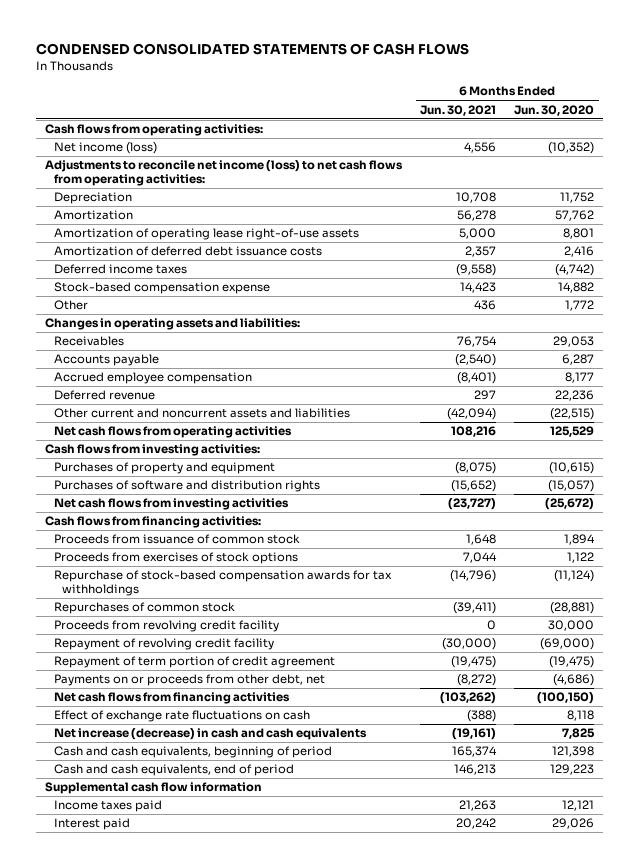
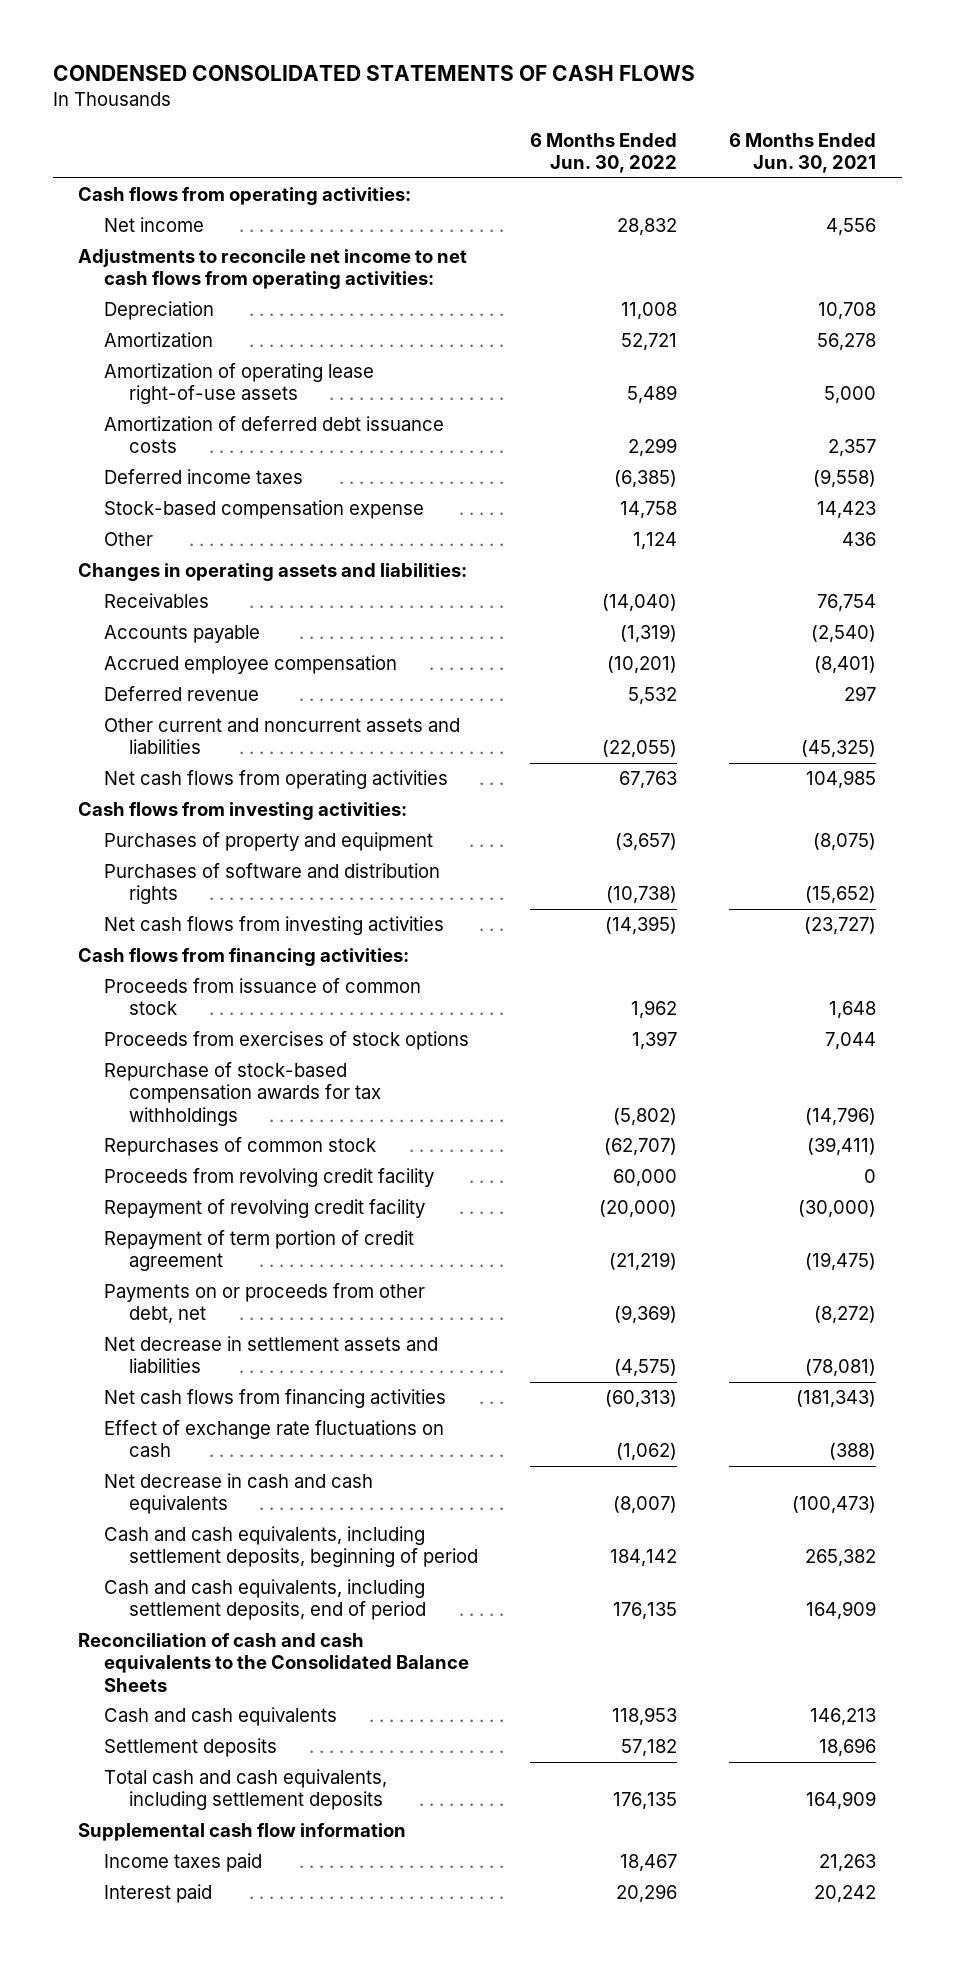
- | 6 Months Ended Jun. 30, 2021 | 6 Months Ended Jun. 30, 2020
+ | 6 Months Ended Jun. 30, 2022 | 6 Months Ended Jun. 30, 2021
- Net income (loss) | 4,556 | (10,352)
- Adjustments to reconcile net income (loss) to net cash flows from operating activities:
+ Net income | 28,832 | 4,556
+ Adjustments to reconcile net income to net cash flows from operating activities:
- Other current and noncurrent assets and liabilities | (42,094) | (22,515)
- Net cash flows from operating activities | 108,216 | 125,529
+ Other current and noncurrent assets and liabilities | (22,055) | (45,325)
+ Net cash flows from operating activities | 67,763 | 104,985
- Net cash flows from financing activities | (103,262) | (100,150)
+ Net decrease in settlement assets and liabilities | (4,575) | (78,081)
+ Net cash flows from financing activities | (60,313) | (181,343)
- Net increase (decrease) in cash and cash equivalents | (19,161) | 7,825
- Cash and cash equivalents, beginning of period | 165,374 | 121,398
- Cash and cash equivalents, end of period | 146,213 | 129,223
+ Net decrease in cash and cash equivalents | (8,007) | (100,473)
+ Cash and cash equivalents, including settlement deposits, beginning of period | 184,142 | 265,382
+ Cash and cash equivalents, including settlement deposits, end of period | 176,135 | 164,909
+ Reconciliation of cash and cash equivalents to the Consolidated Balance Sheets
+ Cash and cash equivalents | 118,953 | 146,213
+ Settlement deposits | 57,182 | 18,696
+ Total cash and cash equivalents, including settlement deposits | 176,135 | 164,909

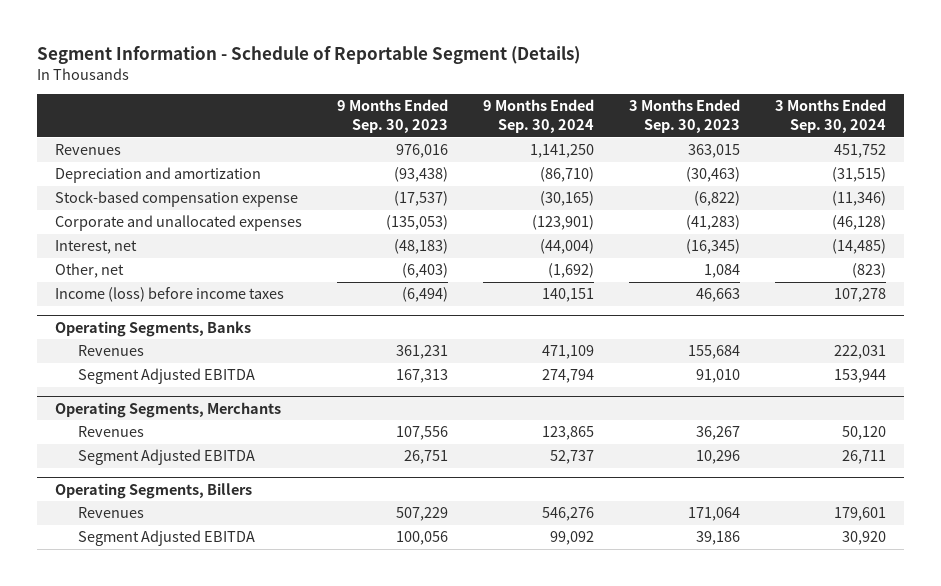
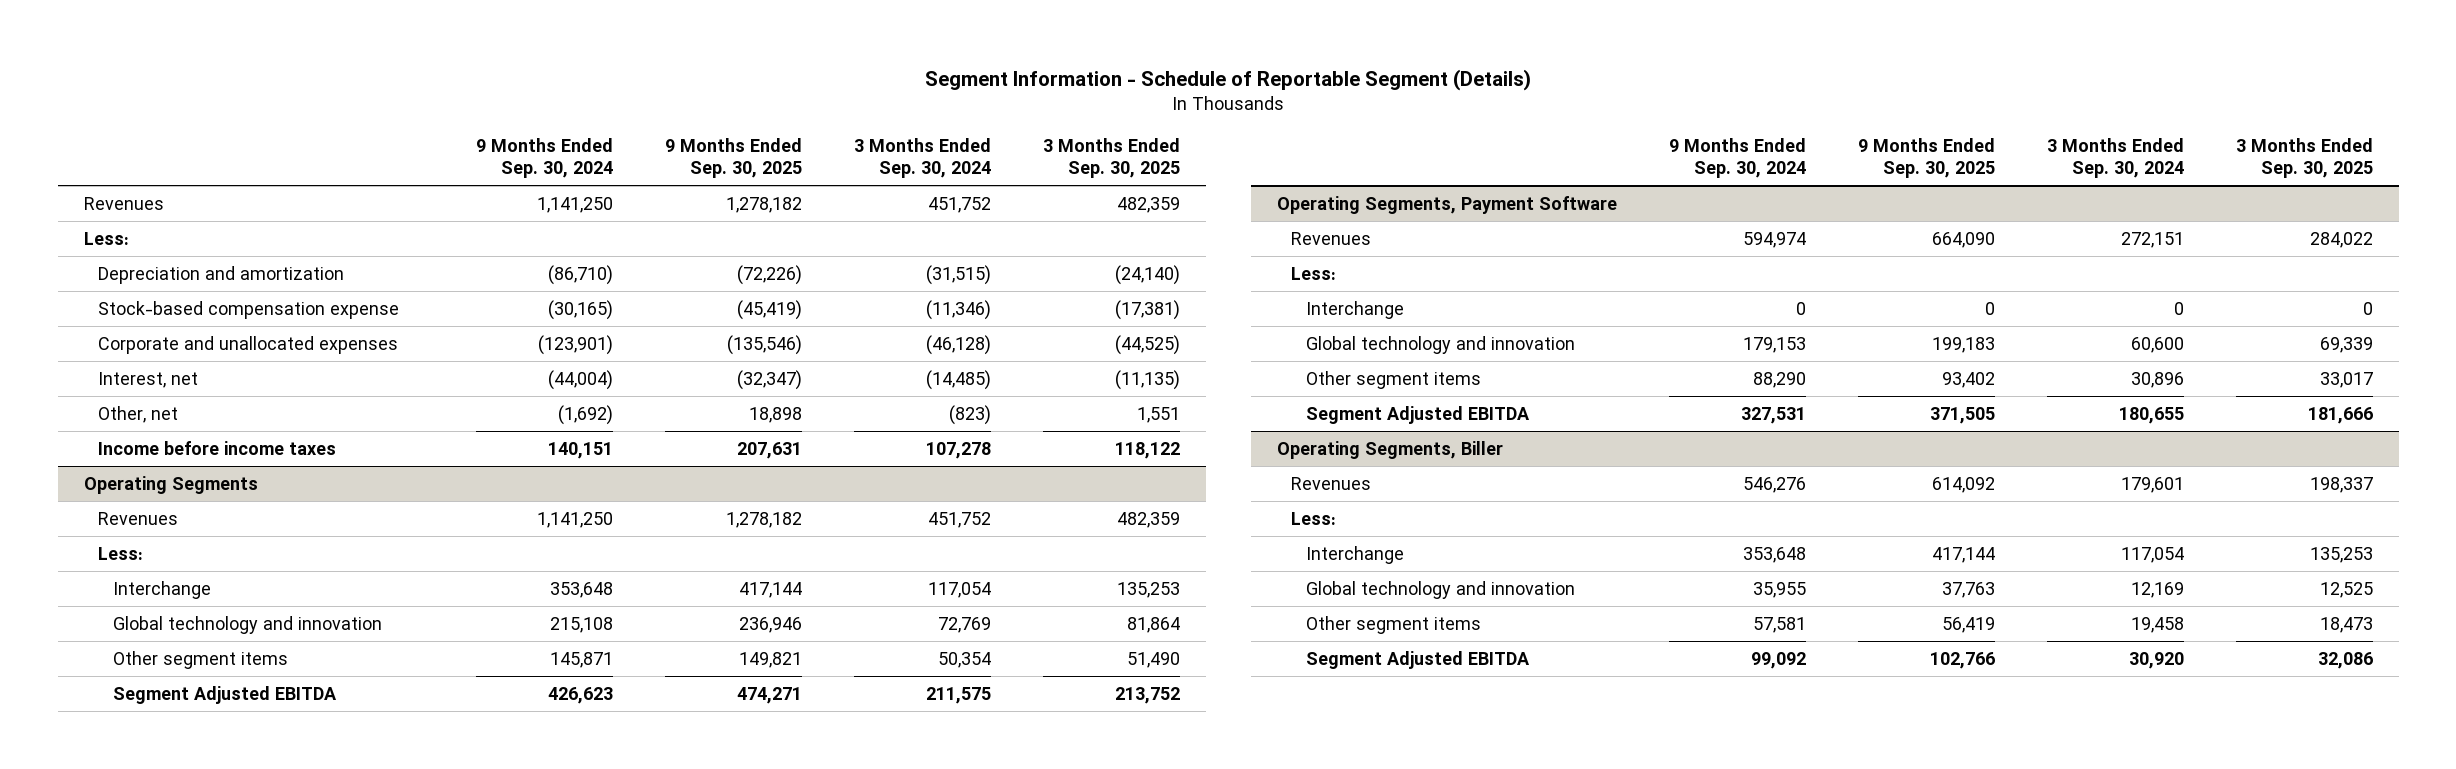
- | 9 Months Ended Sep. 30, 2023 | 9 Months Ended Sep. 30, 2024 | 3 Months Ended Sep. 30, 2023 | 3 Months Ended Sep. 30, 2024
+ | 9 Months Ended Sep. 30, 2024 | 9 Months Ended Sep. 30, 2025 | 3 Months Ended Sep. 30, 2024 | 3 Months Ended Sep. 30, 2025
+ Less:
- Income (loss) before income taxes | (6,494) | 140,151 | 46,663 | 107,278
- Operating Segments, Banks
- Revenues | 361,231 | 471,109 | 155,684 | 222,031
- Segment Adjusted EBITDA | 167,313 | 274,794 | 91,010 | 153,944
- Operating Segments, Merchants
- Revenues | 107,556 | 123,865 | 36,267 | 50,120
- Segment Adjusted EBITDA | 26,751 | 52,737 | 10,296 | 26,711
- Operating Segments, Billers
+ Income before income taxes | 140,151 | 207,631 | 107,278 | 118,122
+ Operating Segments
+ Revenues | 1,141,250 | 1,278,182 | 451,752 | 482,359
+ Less:
+ Interchange | 353,648 | 417,144 | 117,054 | 135,253
+ Global technology and innovation | 215,108 | 236,946 | 72,769 | 81,864
+ Other segment items | 145,871 | 149,821 | 50,354 | 51,490
+ Segment Adjusted EBITDA | 426,623 | 474,271 | 211,575 | 213,752
+ Operating Segments, Payment Software
+ Revenues | 594,974 | 664,090 | 272,151 | 284,022
+ Less:
+ Interchange | 0 | 0 | 0 | 0
+ Global technology and innovation | 179,153 | 199,183 | 60,600 | 69,339
+ Other segment items | 88,290 | 93,402 | 30,896 | 33,017
+ Segment Adjusted EBITDA | 327,531 | 371,505 | 180,655 | 181,666
+ Operating Segments, Biller
+ Less:
+ Interchange | 353,648 | 417,144 | 117,054 | 135,253
+ Global technology and innovation | 35,955 | 37,763 | 12,169 | 12,525
+ Other segment items | 57,581 | 56,419 | 19,458 | 18,473

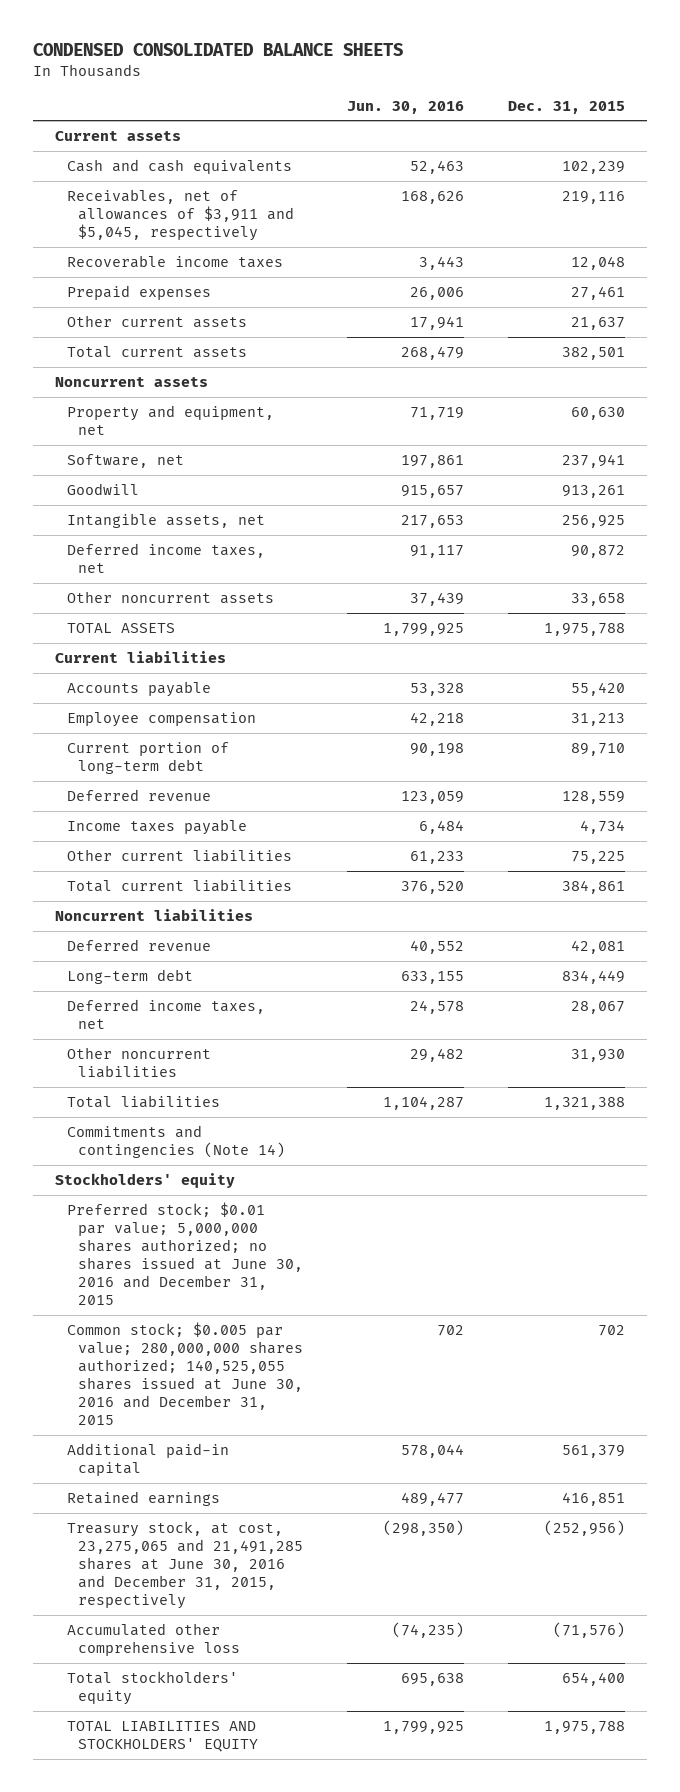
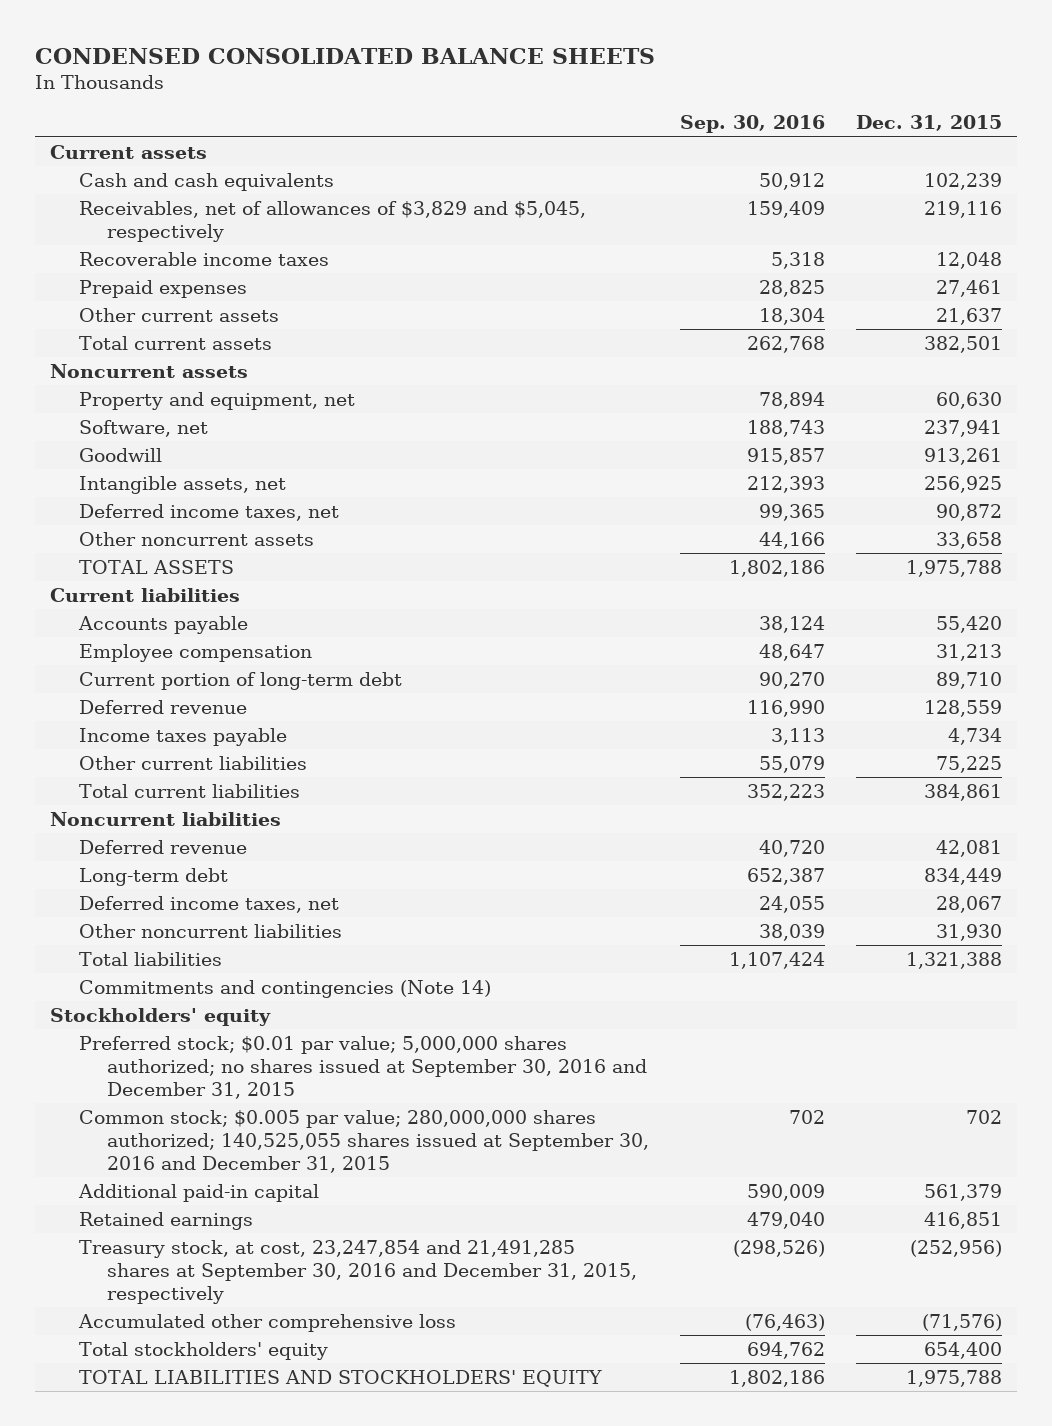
- | Jun. 30, 2016 | Dec. 31, 2015
+ | Sep. 30, 2016 | Dec. 31, 2015
- Receivables, net of allowances of $3,911 and $5,045, respectively | 168,626 | 219,116
+ Receivables, net of allowances of $3,829 and $5,045, respectively | 159,409 | 219,116
- Preferred stock; $0.01 par value; 5,000,000 shares authorized; no shares issued at June 30, 2016 and December 31, 2015
- Common stock; $0.005 par value; 280,000,000 shares authorized; 140,525,055 shares issued at June 30, 2016 and December 31, 2015 | 702 | 702
+ Preferred stock; $0.01 par value; 5,000,000 shares authorized; no shares issued at September 30, 2016 and December 31, 2015
+ Common stock; $0.005 par value; 280,000,000 shares authorized; 140,525,055 shares issued at September 30, 2016 and December 31, 2015 | 702 | 702
- Treasury stock, at cost, 23,275,065 and 21,491,285 shares at June 30, 2016 and December 31, 2015, respectively | (298,350) | (252,956)
+ Treasury stock, at cost, 23,247,854 and 21,491,285 shares at September 30, 2016 and December 31, 2015, respectively | (298,526) | (252,956)

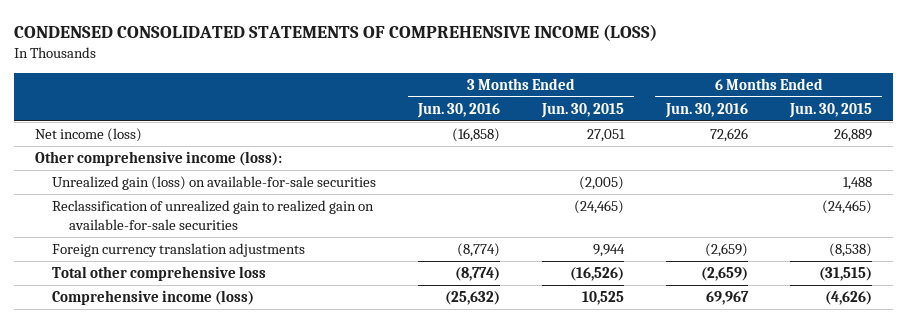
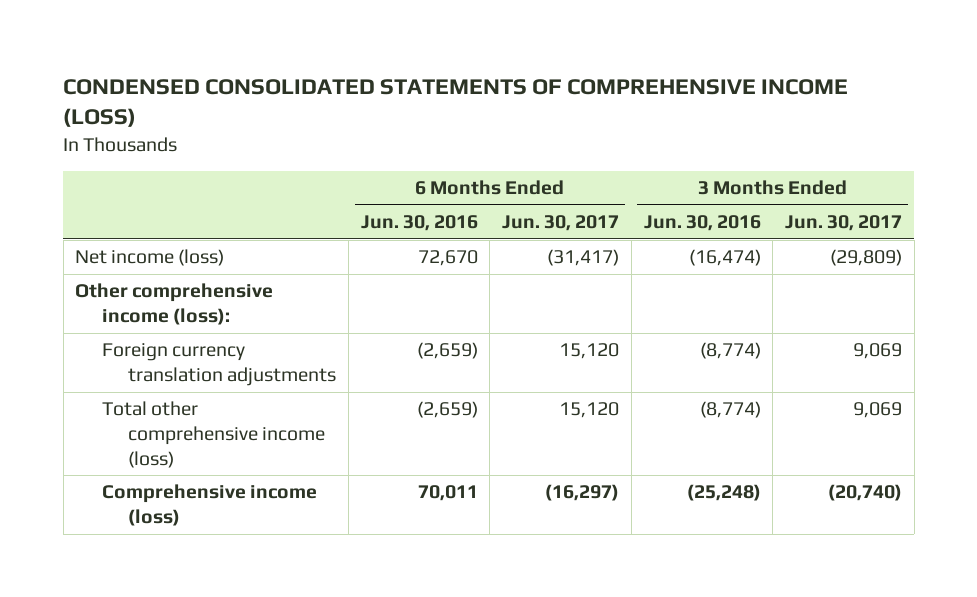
- | 3 Months Ended Jun. 30, 2016 | 3 Months Ended Jun. 30, 2015 | 6 Months Ended Jun. 30, 2016 | 6 Months Ended Jun. 30, 2015
+ | 6 Months Ended Jun. 30, 2016 | 6 Months Ended Jun. 30, 2017 | 3 Months Ended Jun. 30, 2016 | 3 Months Ended Jun. 30, 2017
- Net income (loss) | (16,858) | 27,051 | 72,626 | 26,889
+ Net income (loss) | 72,670 | (31,417) | (16,474) | (29,809)
- Unrealized gain (loss) on available-for-sale securities | | (2,005) | | 1,488
- Reclassification of unrealized gain to realized gain on available-for-sale securities | | (24,465) | | (24,465)
- Total other comprehensive loss | (8,774) | (16,526) | (2,659) | (31,515)
- Comprehensive income (loss) | (25,632) | 10,525 | 69,967 | (4,626)
+ Total other comprehensive income (loss) | (2,659) | 15,120 | (8,774) | 9,069
+ Comprehensive income (loss) | 70,011 | (16,297) | (25,248) | (20,740)

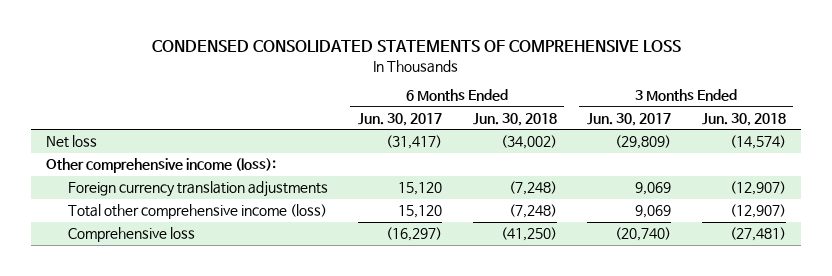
- CONDENSED CONSOLIDATED STATEMENTS OF COMPREHENSIVE INCOME (LOSS)
+ CONDENSED CONSOLIDATED STATEMENTS OF COMPREHENSIVE LOSS
- | 6 Months Ended Jun. 30, 2016 | 6 Months Ended Jun. 30, 2017 | 3 Months Ended Jun. 30, 2016 | 3 Months Ended Jun. 30, 2017
+ | 6 Months Ended Jun. 30, 2017 | 6 Months Ended Jun. 30, 2018 | 3 Months Ended Jun. 30, 2017 | 3 Months Ended Jun. 30, 2018
- Net income (loss) | 72,670 | (31,417) | (16,474) | (29,809)
+ Net loss | (31,417) | (34,002) | (29,809) | (14,574)
- Comprehensive income (loss) | 70,011 | (16,297) | (25,248) | (20,740)
+ Comprehensive loss | (16,297) | (41,250) | (20,740) | (27,481)

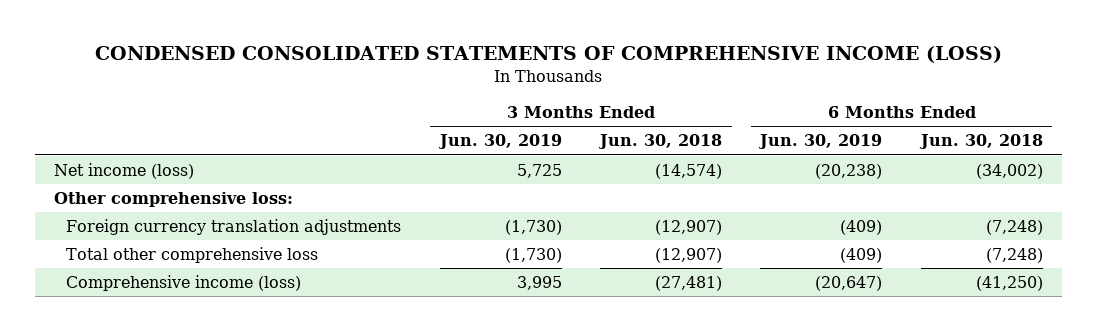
- CONDENSED CONSOLIDATED STATEMENTS OF COMPREHENSIVE LOSS
+ CONDENSED CONSOLIDATED STATEMENTS OF COMPREHENSIVE INCOME (LOSS)
- | 6 Months Ended Jun. 30, 2017 | 6 Months Ended Jun. 30, 2018 | 3 Months Ended Jun. 30, 2017 | 3 Months Ended Jun. 30, 2018
+ | 3 Months Ended Jun. 30, 2019 | 3 Months Ended Jun. 30, 2018 | 6 Months Ended Jun. 30, 2019 | 6 Months Ended Jun. 30, 2018
- Net loss | (31,417) | (34,002) | (29,809) | (14,574)
- Other comprehensive income (loss):
+ Net income (loss) | 5,725 | (14,574) | (20,238) | (34,002)
+ Other comprehensive loss:
- Total other comprehensive income (loss) | 15,120 | (7,248) | 9,069 | (12,907)
- Comprehensive loss | (16,297) | (41,250) | (20,740) | (27,481)
+ Total other comprehensive loss | (1,730) | (12,907) | (409) | (7,248)
+ Comprehensive income (loss) | 3,995 | (27,481) | (20,647) | (41,250)

